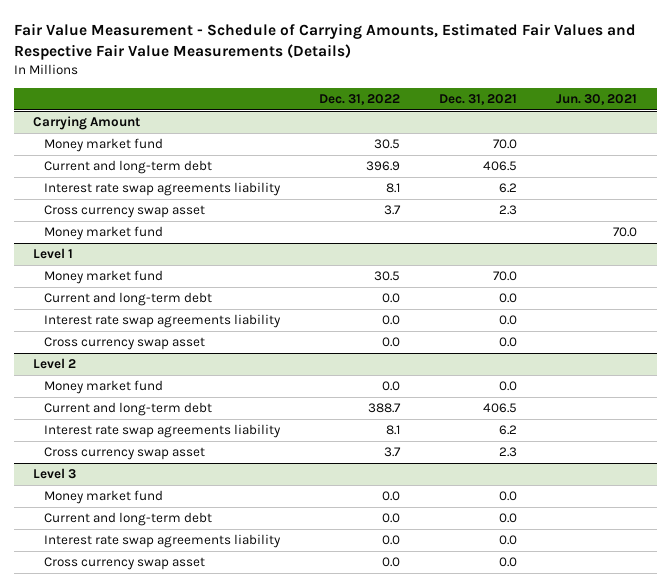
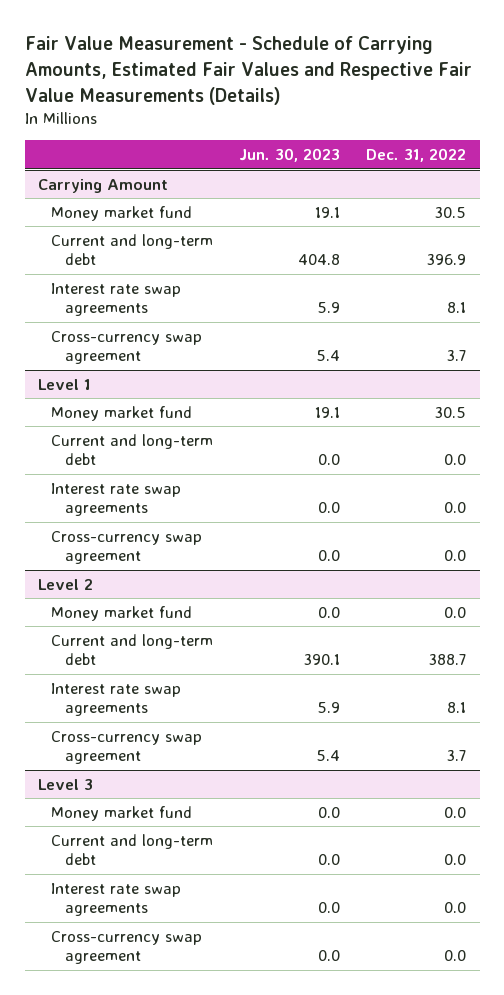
- | Dec. 31, 2022 | Dec. 31, 2021 | Jun. 30, 2021
+ | Jun. 30, 2023 | Dec. 31, 2022
@ Carrying Amount
- Interest rate swap agreements liability | 8.1 | 6.2 |
- Cross currency swap asset | 3.7 | 2.3 |
- Money market fund | | | 70.0
+ Interest rate swap agreements | 5.9 | 8.1
+ Cross-currency swap agreement | 5.4 | 3.7
@ Level 1
- Interest rate swap agreements liability | 0.0 | 0.0 |
- Cross currency swap asset | 0.0 | 0.0 |
+ Interest rate swap agreements | 0.0 | 0.0
+ Cross-currency swap agreement | 0.0 | 0.0
@ Level 2
- Interest rate swap agreements liability | 8.1 | 6.2 |
- Cross currency swap asset | 3.7 | 2.3 |
+ Interest rate swap agreements | 5.9 | 8.1
+ Cross-currency swap agreement | 5.4 | 3.7
@ Level 3
- Interest rate swap agreements liability | 0.0 | 0.0 |
- Cross currency swap asset | 0.0 | 0.0 |
+ Interest rate swap agreements | 0.0 | 0.0
+ Cross-currency swap agreement | 0.0 | 0.0

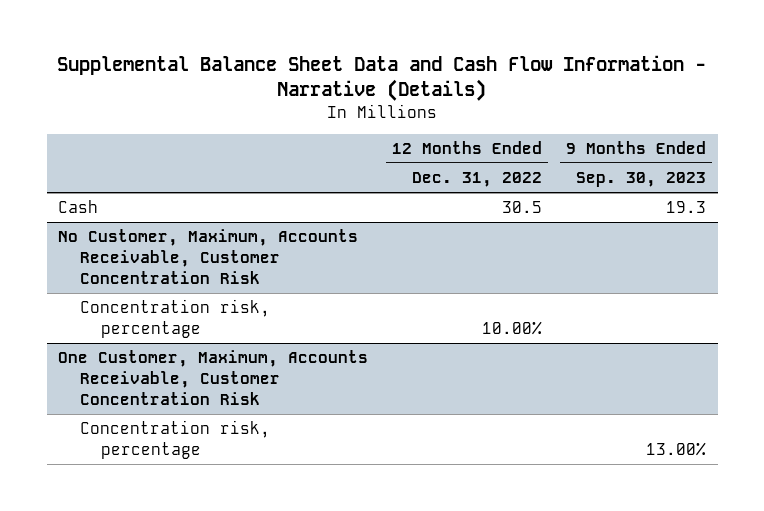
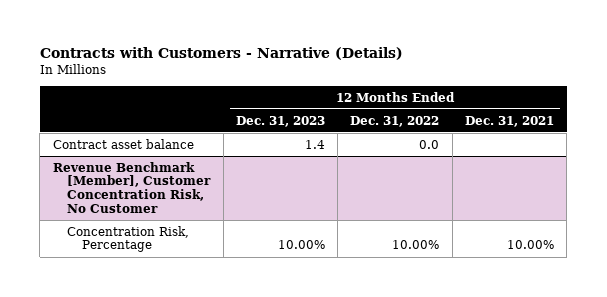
- Supplemental Balance Sheet Data and Cash Flow Information - Narrative (Details)
+ Contracts with Customers - Narrative (Details)
- | 12 Months Ended Dec. 31, 2022 | 9 Months Ended Sep. 30, 2023
+ | 12 Months Ended Dec. 31, 2023 | 12 Months Ended Dec. 31, 2022 | 12 Months Ended Dec. 31, 2021
- Cash | 30.5 | 19.3
- No Customer, Maximum, Accounts Receivable, Customer Concentration Risk
- Concentration risk, percentage | 10.00% |
- One Customer, Maximum, Accounts Receivable, Customer Concentration Risk
- Concentration risk, percentage | | 13.00%
+ Contract asset balance | 1.4 | 0.0 |
+ Revenue Benchmark [Member], Customer Concentration Risk, No Customer
+ Concentration Risk, Percentage | 10.00% | 10.00% | 10.00%

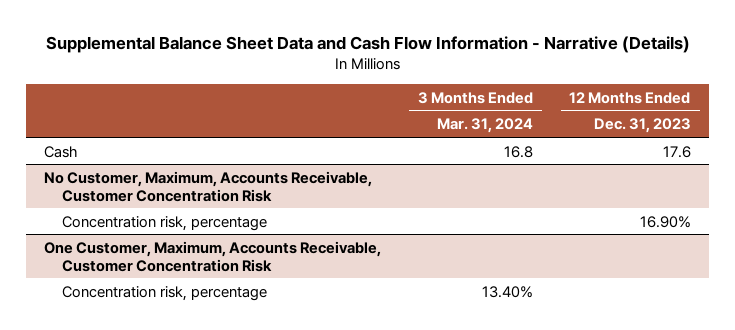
- Contracts with Customers - Narrative (Details)
+ Supplemental Balance Sheet Data and Cash Flow Information - Narrative (Details)
- | 12 Months Ended Dec. 31, 2023 | 12 Months Ended Dec. 31, 2022 | 12 Months Ended Dec. 31, 2021
+ | 3 Months Ended Mar. 31, 2024 | 12 Months Ended Dec. 31, 2023
- Contract asset balance | 1.4 | 0.0 |
- Revenue Benchmark [Member], Customer Concentration Risk, No Customer
- Concentration Risk, Percentage | 10.00% | 10.00% | 10.00%
+ Cash | 16.8 | 17.6
+ No Customer, Maximum, Accounts Receivable, Customer Concentration Risk
+ Concentration risk, percentage | | 16.90%
+ One Customer, Maximum, Accounts Receivable, Customer Concentration Risk
+ Concentration risk, percentage | 13.40% |

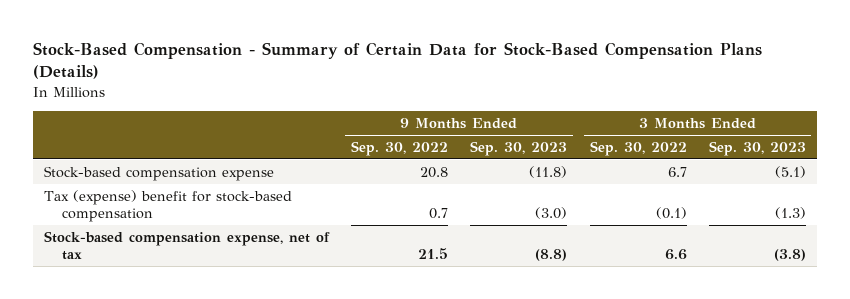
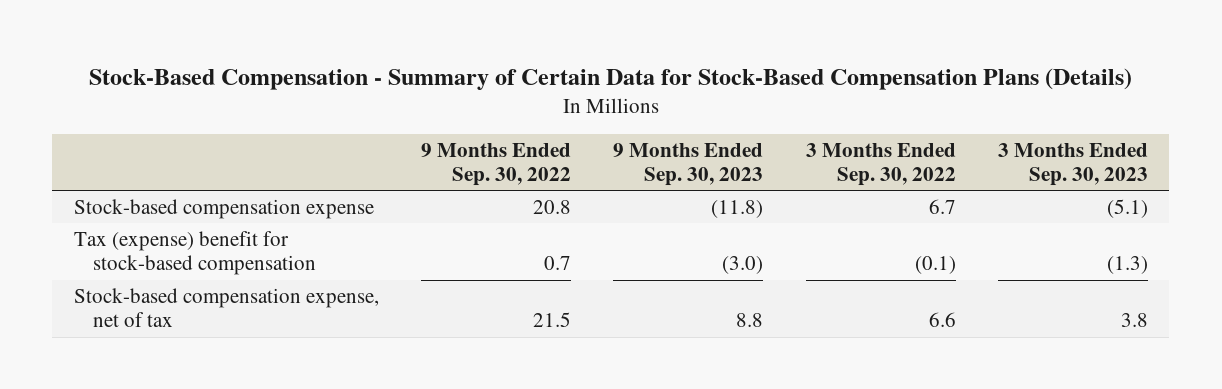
- Stock-based compensation expense, net of tax | 21.5 | (8.8) | 6.6 | (3.8)
+ Stock-based compensation expense, net of tax | 21.5 | 8.8 | 6.6 | 3.8

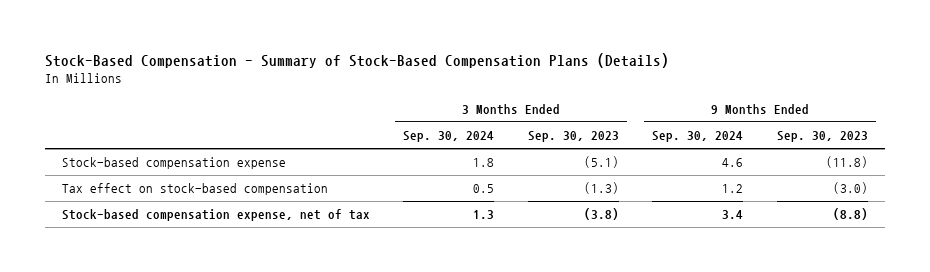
- Stock-Based Compensation - Summary of Certain Data for Stock-Based Compensation Plans (Details)
+ Stock-Based Compensation - Summary of Stock-Based Compensation Plans (Details)
- | 9 Months Ended Sep. 30, 2022 | 9 Months Ended Sep. 30, 2023 | 3 Months Ended Sep. 30, 2022 | 3 Months Ended Sep. 30, 2023
+ | 3 Months Ended Sep. 30, 2024 | 3 Months Ended Sep. 30, 2023 | 9 Months Ended Sep. 30, 2024 | 9 Months Ended Sep. 30, 2023
- Tax (expense) benefit for stock-based compensation | 0.7 | (3.0) | (0.1) | (1.3)
- Stock-based compensation expense, net of tax | 21.5 | 8.8 | 6.6 | 3.8
+ Tax effect on stock-based compensation | 0.5 | (1.3) | 1.2 | (3.0)
+ Stock-based compensation expense, net of tax | 1.3 | (3.8) | 3.4 | (8.8)

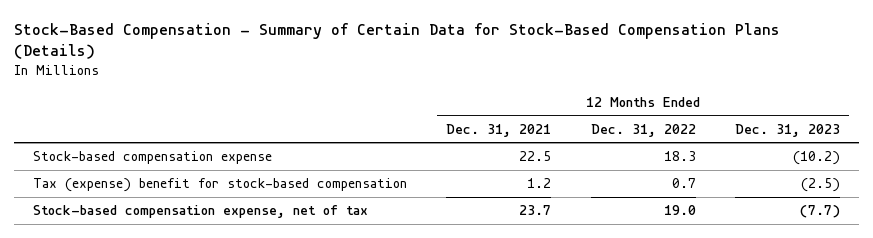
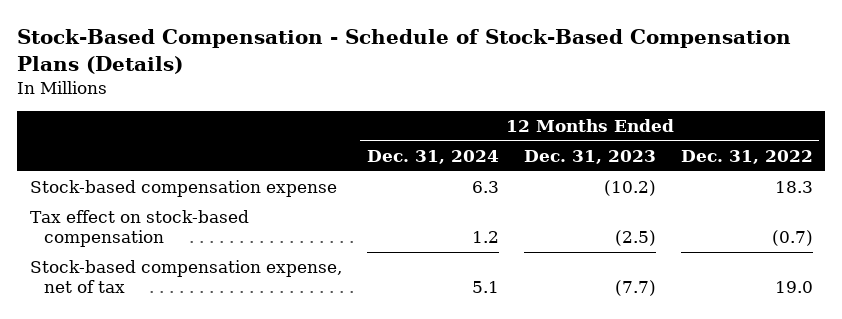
- Stock-Based Compensation - Summary of Certain Data for Stock-Based Compensation Plans (Details)
+ Stock-Based Compensation - Schedule of Stock-Based Compensation Plans (Details)
- | 12 Months Ended Dec. 31, 2021 | 12 Months Ended Dec. 31, 2022 | 12 Months Ended Dec. 31, 2023
+ | 12 Months Ended Dec. 31, 2024 | 12 Months Ended Dec. 31, 2023 | 12 Months Ended Dec. 31, 2022
- Tax (expense) benefit for stock-based compensation | 1.2 | 0.7 | (2.5)
+ Tax effect on stock-based compensation | 1.2 | (2.5) | (0.7)

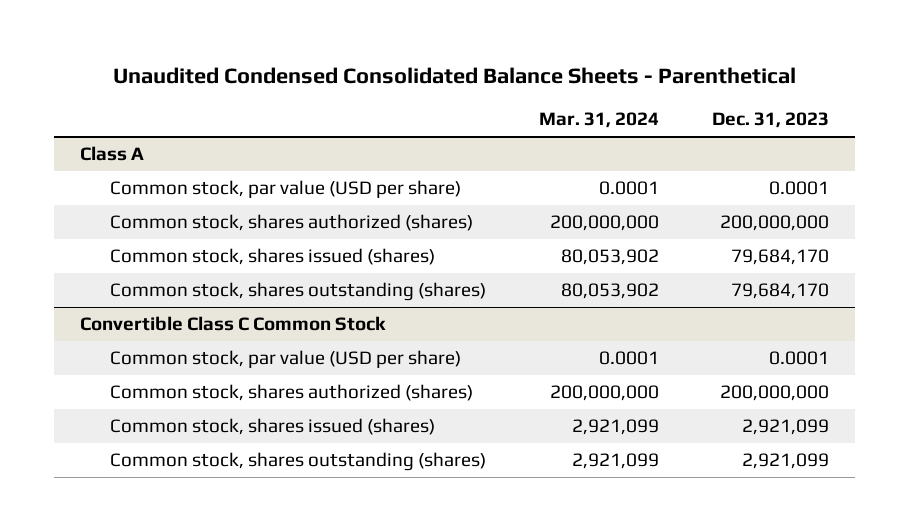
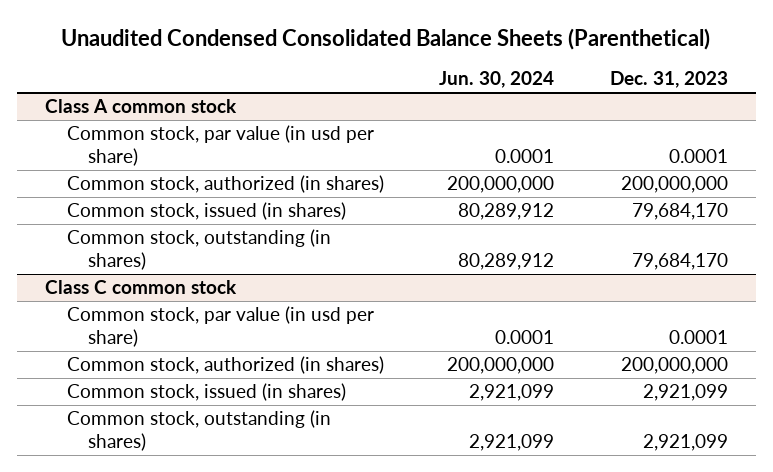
- Unaudited Condensed Consolidated Balance Sheets - Parenthetical
+ Unaudited Condensed Consolidated Balance Sheets (Parenthetical)
- | Mar. 31, 2024 | Dec. 31, 2023
+ | Jun. 30, 2024 | Dec. 31, 2023
- Class A
- Common stock, par value (USD per share) | 0.0001 | 0.0001
- Common stock, shares authorized (shares) | 200,000,000 | 200,000,000
- Common stock, shares issued (shares) | 80,053,902 | 79,684,170
- Common stock, shares outstanding (shares) | 80,053,902 | 79,684,170
- Convertible Class C Common Stock
- Common stock, par value (USD per share) | 0.0001 | 0.0001
- Common stock, shares authorized (shares) | 200,000,000 | 200,000,000
- Common stock, shares issued (shares) | 2,921,099 | 2,921,099
- Common stock, shares outstanding (shares) | 2,921,099 | 2,921,099
+ Class A common stock
+ Common stock, par value (in usd per share) | 0.0001 | 0.0001
+ Common stock, authorized (in shares) | 200,000,000 | 200,000,000
+ Common stock, issued (in shares) | 80,289,912 | 79,684,170
+ Common stock, outstanding (in shares) | 80,289,912 | 79,684,170
+ Class C common stock
+ Common stock, par value (in usd per share) | 0.0001 | 0.0001
+ Common stock, authorized (in shares) | 200,000,000 | 200,000,000
+ Common stock, issued (in shares) | 2,921,099 | 2,921,099
+ Common stock, outstanding (in shares) | 2,921,099 | 2,921,099

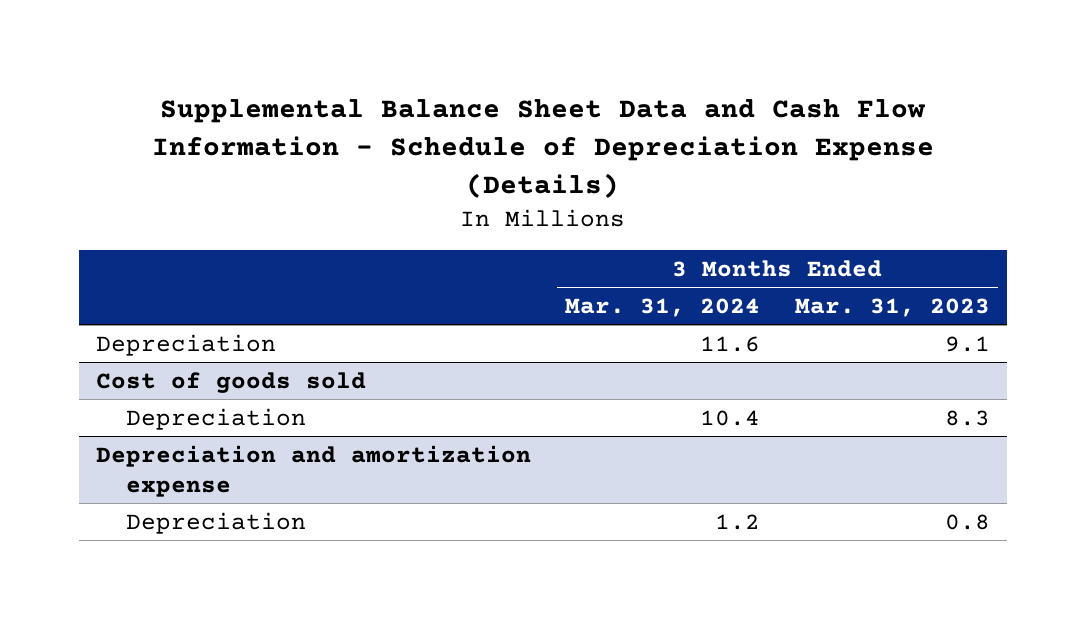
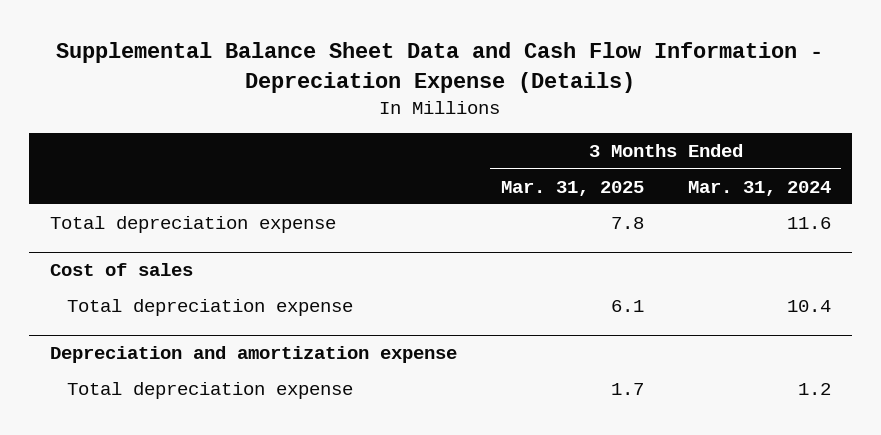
- Supplemental Balance Sheet Data and Cash Flow Information - Schedule of Depreciation Expense (Details)
+ Supplemental Balance Sheet Data and Cash Flow Information - Depreciation Expense (Details)
- | 3 Months Ended Mar. 31, 2024 | 3 Months Ended Mar. 31, 2023
+ | 3 Months Ended Mar. 31, 2025 | 3 Months Ended Mar. 31, 2024
- Depreciation | 11.6 | 9.1
- Cost of goods sold
- Depreciation | 10.4 | 8.3
+ Total depreciation expense | 7.8 | 11.6
+ Cost of sales
+ Total depreciation expense | 6.1 | 10.4
@ Depreciation and amortization expense
- Depreciation | 1.2 | 0.8
+ Total depreciation expense | 1.7 | 1.2

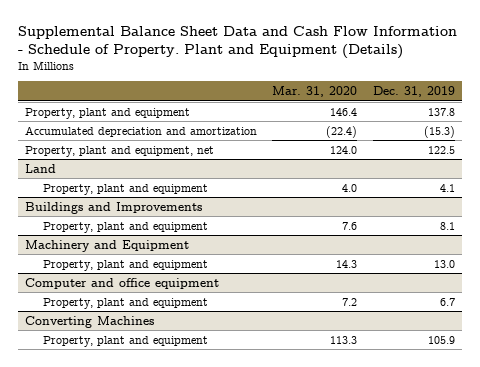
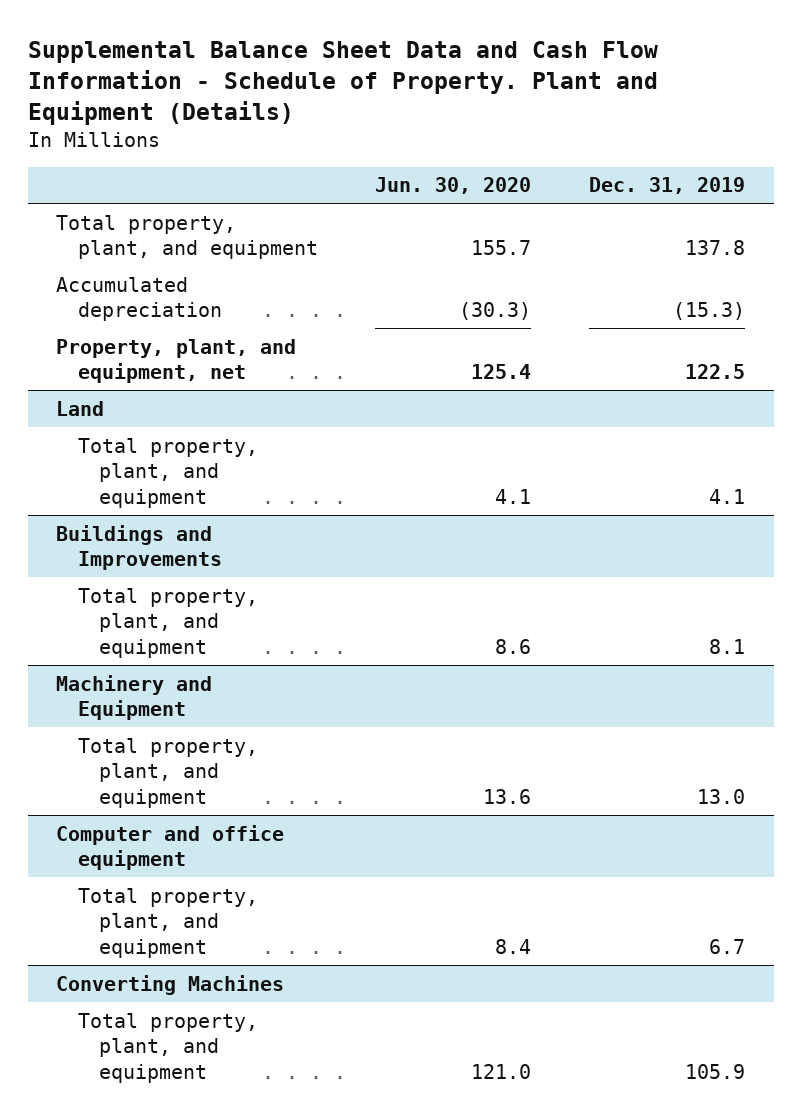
- | Mar. 31, 2020 | Dec. 31, 2019
+ | Jun. 30, 2020 | Dec. 31, 2019
- Property, plant and equipment | 146.4 | 137.8
- Accumulated depreciation and amortization | (22.4) | (15.3)
- Property, plant and equipment, net | 124.0 | 122.5
+ Total property, plant, and equipment | 155.7 | 137.8
+ Accumulated depreciation | (30.3) | (15.3)
+ Property, plant, and equipment, net | 125.4 | 122.5
@ Land
- Property, plant and equipment | 4.0 | 4.1
+ Total property, plant, and equipment | 4.1 | 4.1
@ Buildings and Improvements
- Property, plant and equipment | 7.6 | 8.1
+ Total property, plant, and equipment | 8.6 | 8.1
@ Machinery and Equipment
- Property, plant and equipment | 14.3 | 13.0
+ Total property, plant, and equipment | 13.6 | 13.0
@ Computer and office equipment
- Property, plant and equipment | 7.2 | 6.7
+ Total property, plant, and equipment | 8.4 | 6.7
@ Converting Machines
- Property, plant and equipment | 113.3 | 105.9
+ Total property, plant, and equipment | 121.0 | 105.9

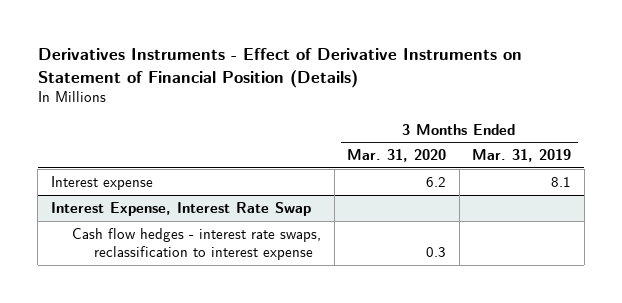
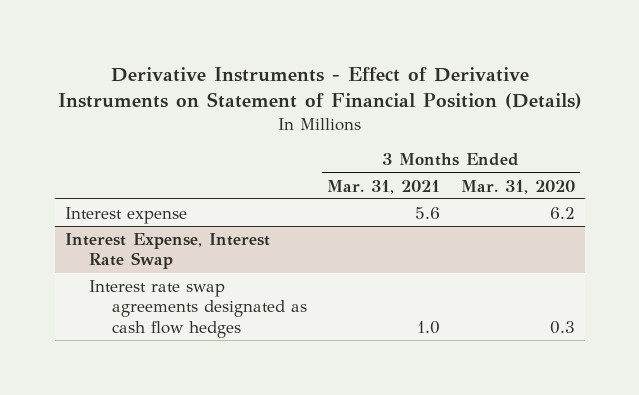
- Derivatives Instruments - Effect of Derivative Instruments on Statement of Financial Position (Details)
+ Derivative Instruments - Effect of Derivative Instruments on Statement of Financial Position (Details)
- | 3 Months Ended Mar. 31, 2020 | 3 Months Ended Mar. 31, 2019
+ | 3 Months Ended Mar. 31, 2021 | 3 Months Ended Mar. 31, 2020
@ Interest Expense, Interest Rate Swap
- Cash flow hedges - interest rate swaps, reclassification to interest expense | 0.3 |
+ Interest rate swap agreements designated as cash flow hedges | 1.0 | 0.3

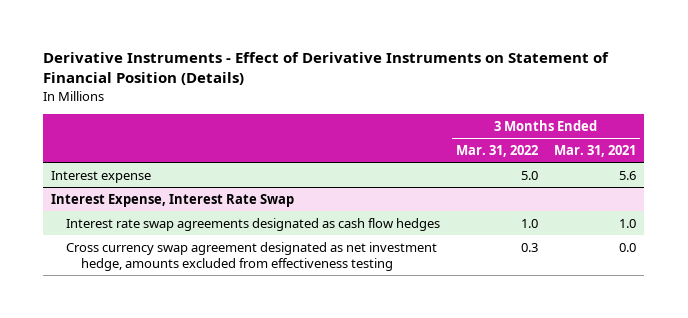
- | 3 Months Ended Mar. 31, 2021 | 3 Months Ended Mar. 31, 2020
+ | 3 Months Ended Mar. 31, 2022 | 3 Months Ended Mar. 31, 2021
@ Interest Expense, Interest Rate Swap
+ Cross currency swap agreement designated as net investment hedge, amounts excluded from effectiveness testing | 0.3 | 0.0

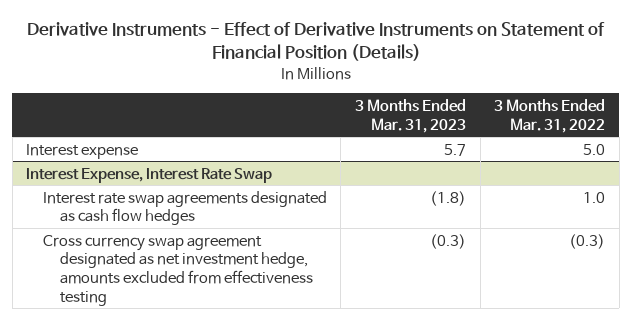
- | 3 Months Ended Mar. 31, 2022 | 3 Months Ended Mar. 31, 2021
+ | 3 Months Ended Mar. 31, 2023 | 3 Months Ended Mar. 31, 2022
@ Interest Expense, Interest Rate Swap
- Cross currency swap agreement designated as net investment hedge, amounts excluded from effectiveness testing | 0.3 | 0.0
+ Cross currency swap agreement designated as net investment hedge, amounts excluded from effectiveness testing | (0.3) | (0.3)

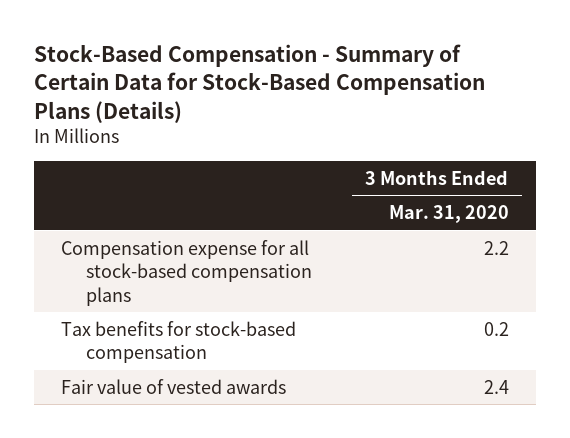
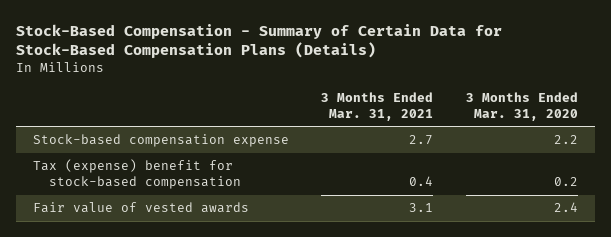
- | 3 Months Ended Mar. 31, 2020
+ | 3 Months Ended Mar. 31, 2021 | 3 Months Ended Mar. 31, 2020
- Compensation expense for all stock-based compensation plans | 2.2
- Tax benefits for stock-based compensation | 0.2
+ Stock-based compensation expense | 2.7 | 2.2
+ Tax (expense) benefit for stock-based compensation | 0.4 | 0.2

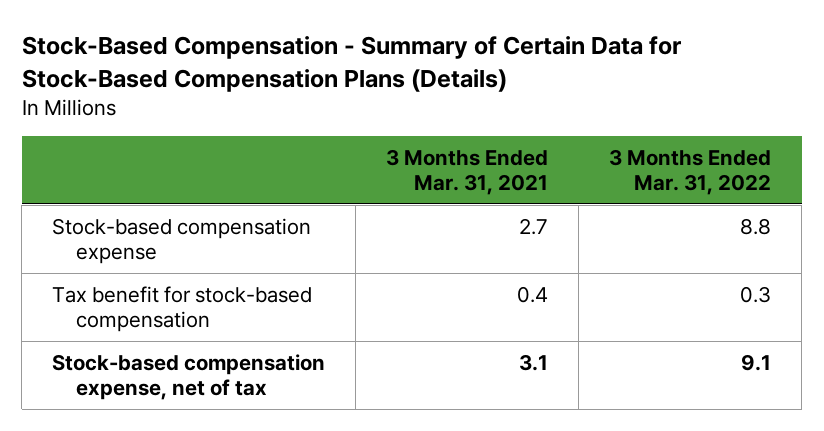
- | 3 Months Ended Mar. 31, 2021 | 3 Months Ended Mar. 31, 2020
+ | 3 Months Ended Mar. 31, 2021 | 3 Months Ended Mar. 31, 2022
- Tax (expense) benefit for stock-based compensation | 0.4 | 0.2
- Fair value of vested awards | 3.1 | 2.4
+ Tax benefit for stock-based compensation | 0.4 | 0.3
+ Stock-based compensation expense, net of tax | 3.1 | 9.1

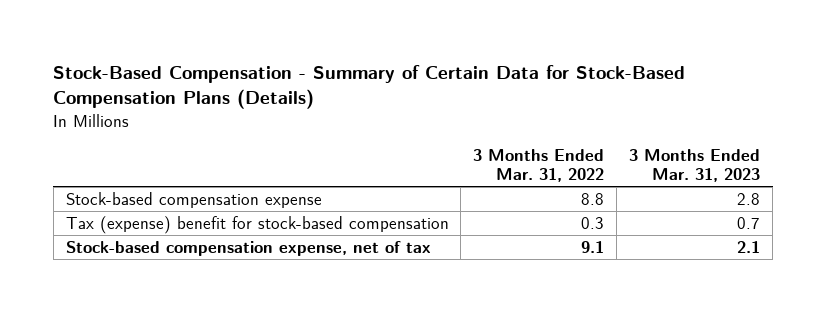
- | 3 Months Ended Mar. 31, 2021 | 3 Months Ended Mar. 31, 2022
+ | 3 Months Ended Mar. 31, 2022 | 3 Months Ended Mar. 31, 2023
- Tax benefit for stock-based compensation | 0.4 | 0.3
+ Tax (expense) benefit for stock-based compensation | 0.3 | 0.7

